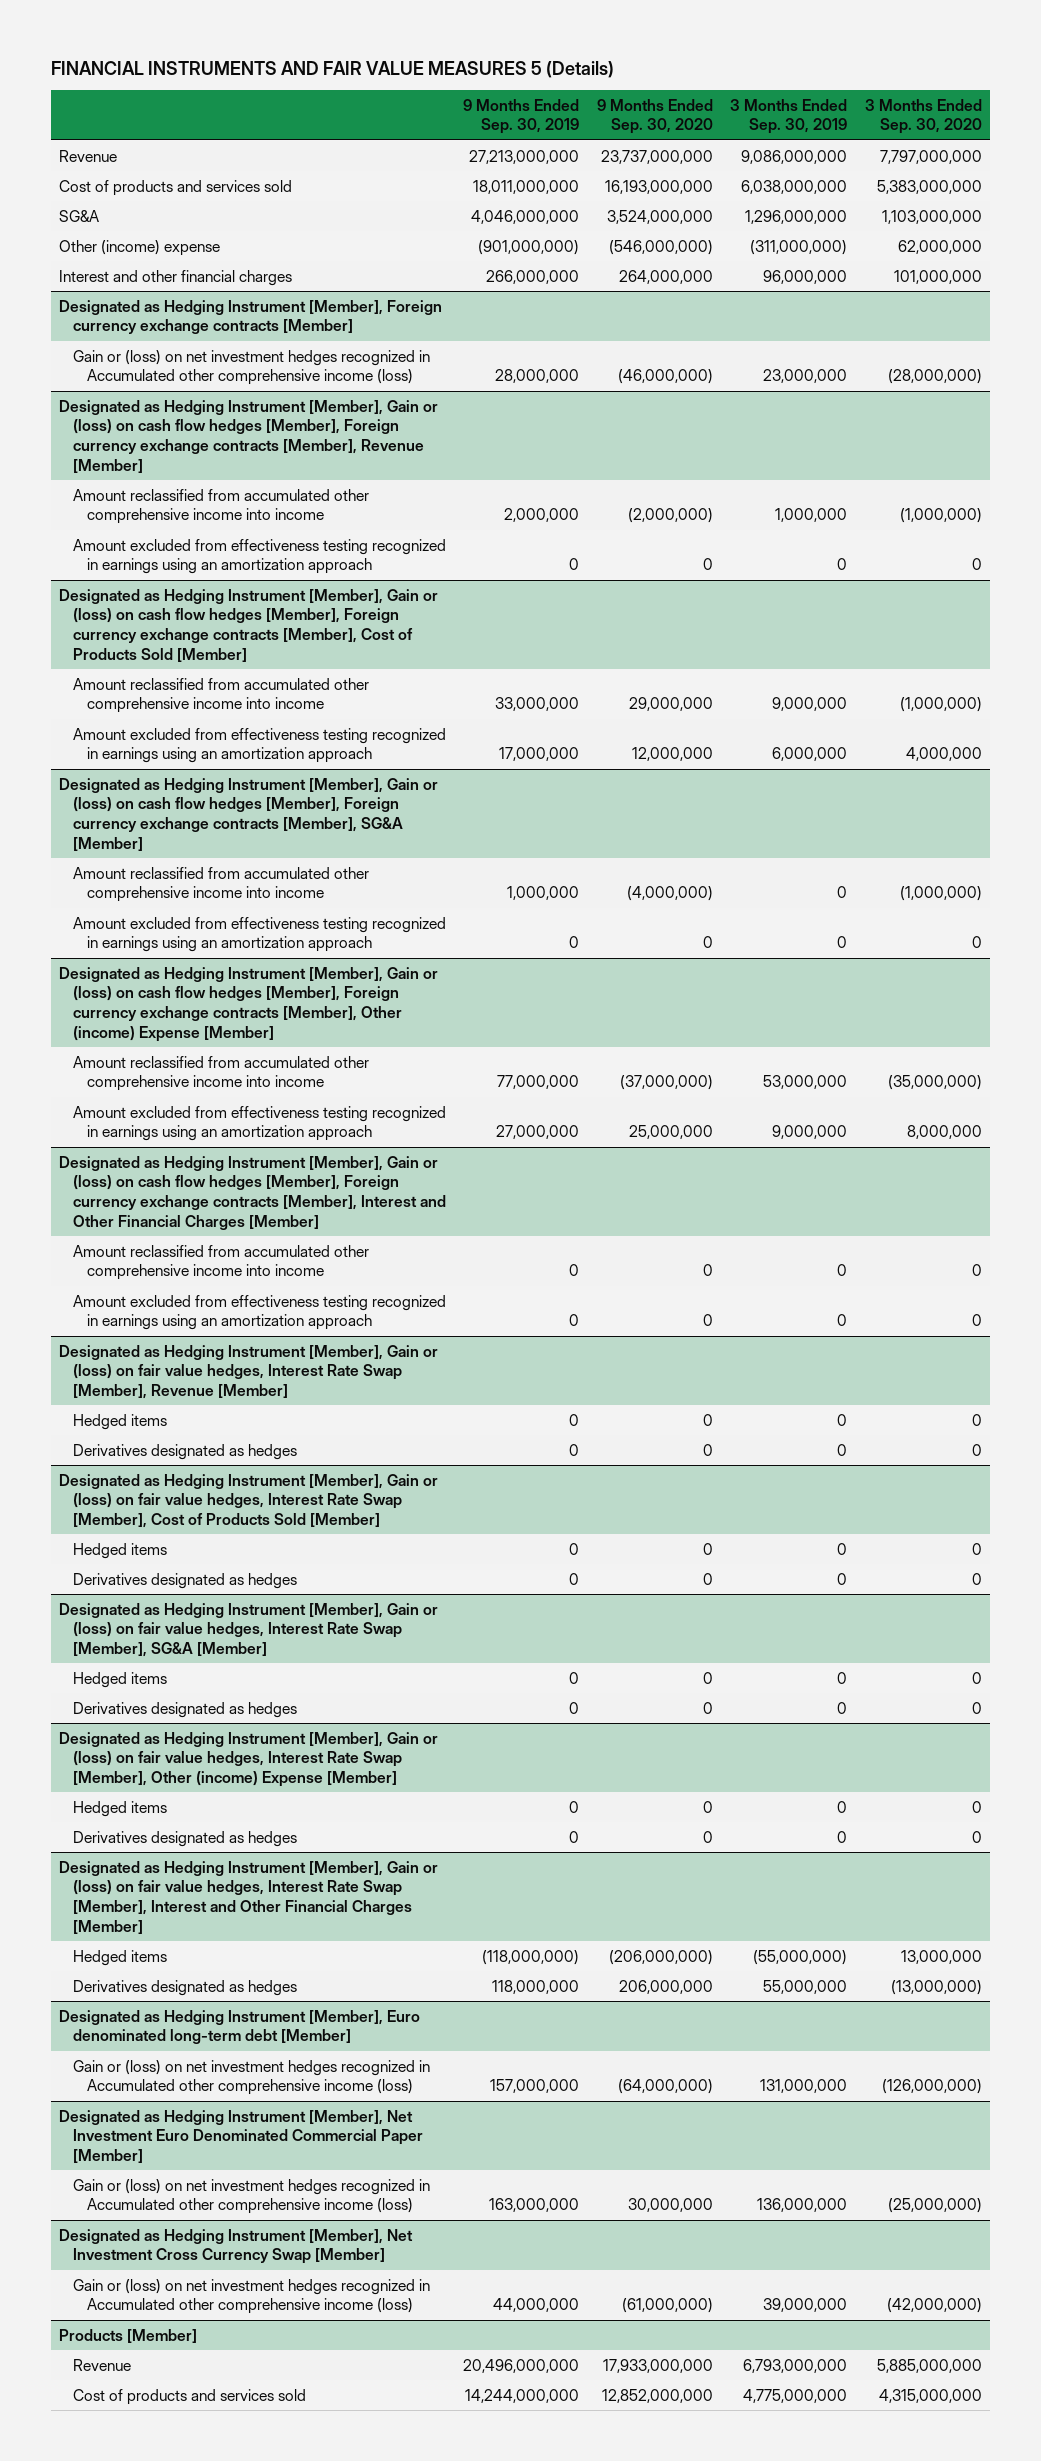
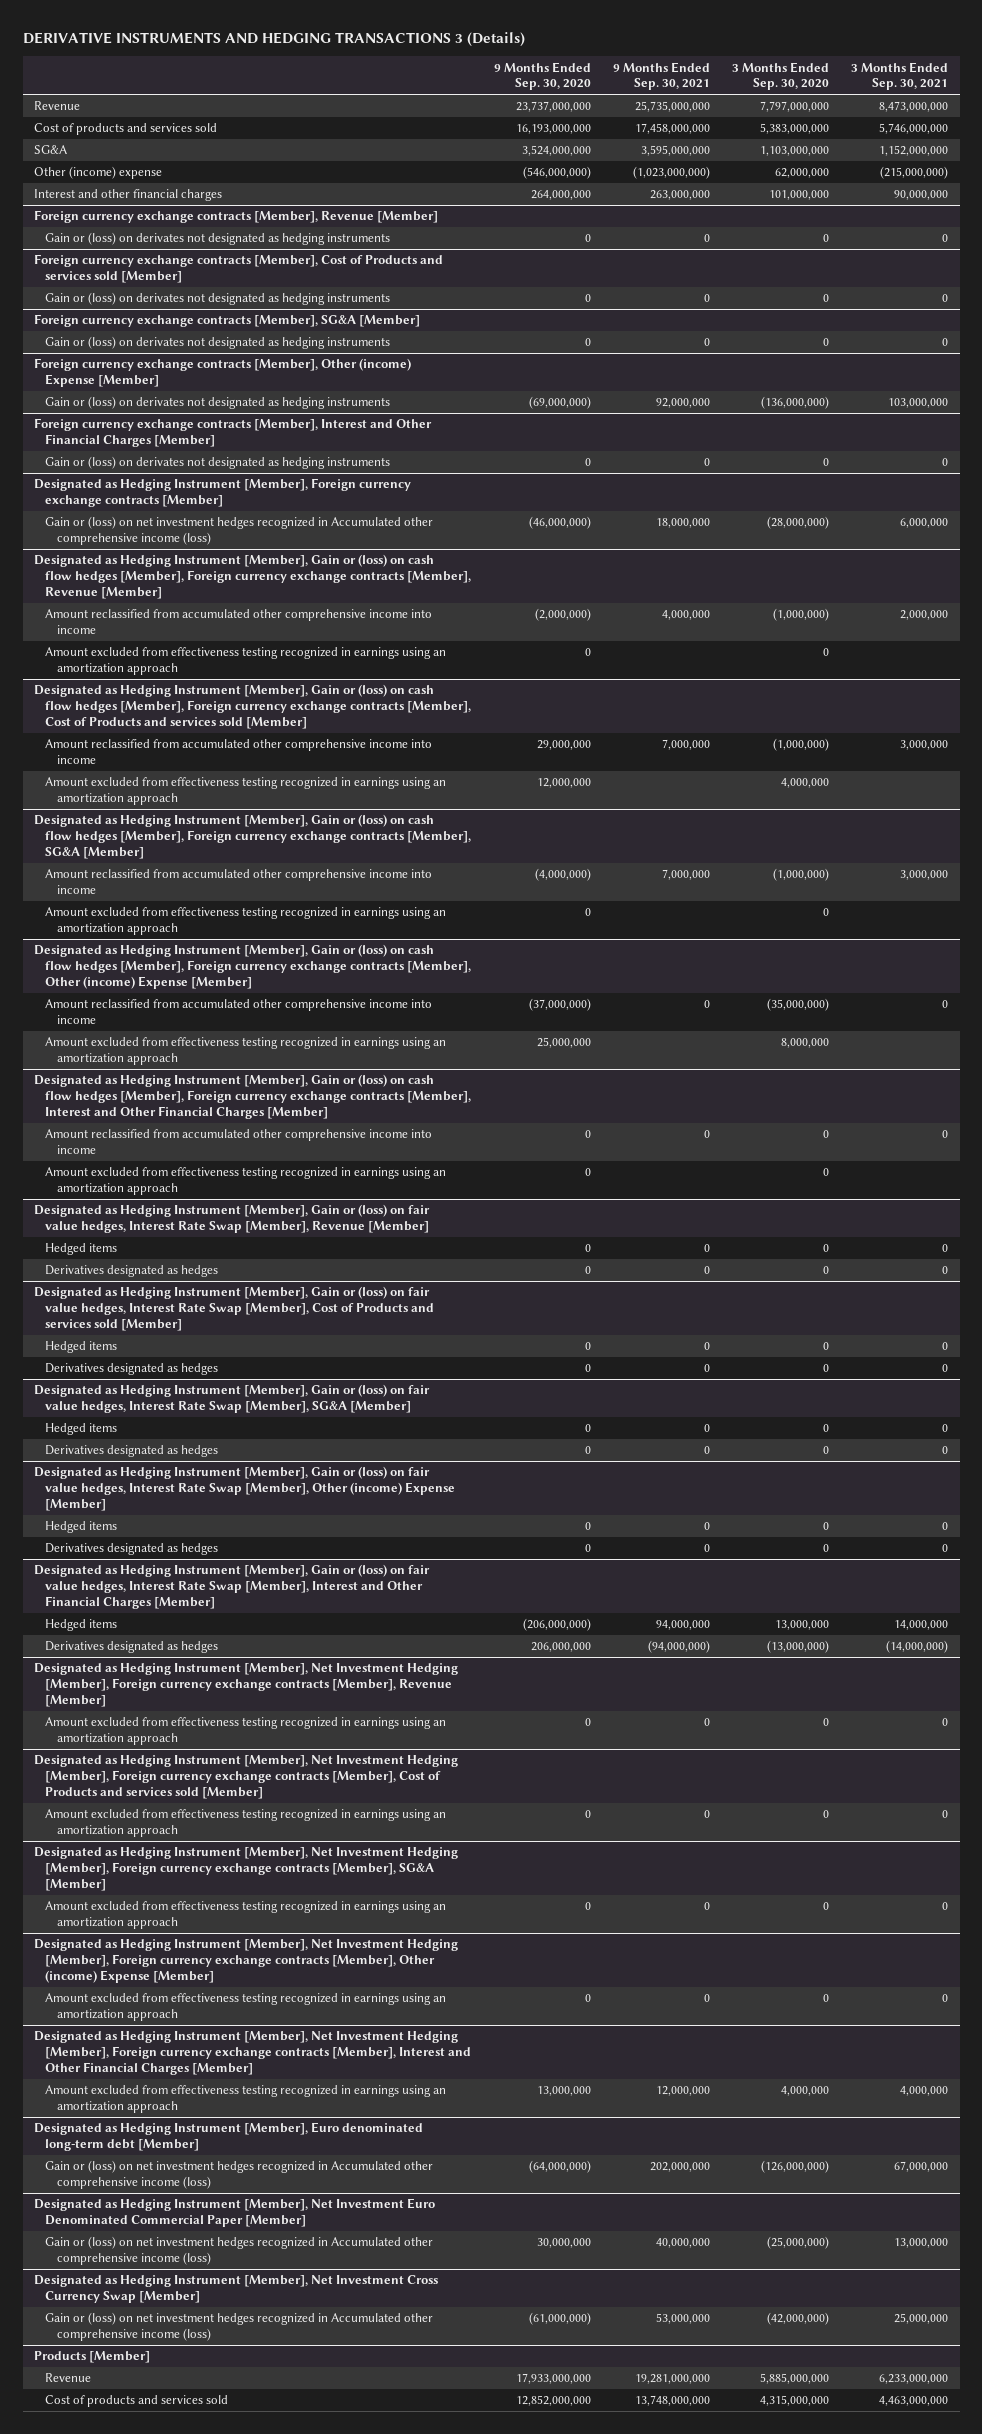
- FINANCIAL INSTRUMENTS AND FAIR VALUE MEASURES 5 (Details)
+ DERIVATIVE INSTRUMENTS AND HEDGING TRANSACTIONS 3 (Details)
- | 9 Months Ended Sep. 30, 2019 | 9 Months Ended Sep. 30, 2020 | 3 Months Ended Sep. 30, 2019 | 3 Months Ended Sep. 30, 2020
+ | 9 Months Ended Sep. 30, 2020 | 9 Months Ended Sep. 30, 2021 | 3 Months Ended Sep. 30, 2020 | 3 Months Ended Sep. 30, 2021
+ Foreign currency exchange contracts [Member], Revenue [Member]
+ Gain or (loss) on derivates not designated as hedging instruments | 0 | 0 | 0 | 0
+ Foreign currency exchange contracts [Member], Cost of Products and services sold [Member]
+ Gain or (loss) on derivates not designated as hedging instruments | 0 | 0 | 0 | 0
+ Foreign currency exchange contracts [Member], SG&A [Member]
+ Gain or (loss) on derivates not designated as hedging instruments | 0 | 0 | 0 | 0
+ Foreign currency exchange contracts [Member], Other (income) Expense [Member]
+ Gain or (loss) on derivates not designated as hedging instruments | (69,000,000) | 92,000,000 | (136,000,000) | 103,000,000
+ Foreign currency exchange contracts [Member], Interest and Other Financial Charges [Member]
+ Gain or (loss) on derivates not designated as hedging instruments | 0 | 0 | 0 | 0
- Designated as Hedging Instrument [Member], Gain or (loss) on cash flow hedges [Member], Foreign currency exchange contracts [Member], Cost of Products Sold [Member]
+ Designated as Hedging Instrument [Member], Gain or (loss) on cash flow hedges [Member], Foreign currency exchange contracts [Member], Cost of Products and services sold [Member]
- Designated as Hedging Instrument [Member], Gain or (loss) on fair value hedges, Interest Rate Swap [Member], Cost of Products Sold [Member]
+ Designated as Hedging Instrument [Member], Gain or (loss) on fair value hedges, Interest Rate Swap [Member], Cost of Products and services sold [Member]
+ Designated as Hedging Instrument [Member], Net Investment Hedging [Member], Foreign currency exchange contracts [Member], Revenue [Member]
+ Amount excluded from effectiveness testing recognized in earnings using an amortization approach | 0 | 0 | 0 | 0
+ Designated as Hedging Instrument [Member], Net Investment Hedging [Member], Foreign currency exchange contracts [Member], Cost of Products and services sold [Member]
+ Amount excluded from effectiveness testing recognized in earnings using an amortization approach | 0 | 0 | 0 | 0
+ Designated as Hedging Instrument [Member], Net Investment Hedging [Member], Foreign currency exchange contracts [Member], SG&A [Member]
+ Amount excluded from effectiveness testing recognized in earnings using an amortization approach | 0 | 0 | 0 | 0
+ Designated as Hedging Instrument [Member], Net Investment Hedging [Member], Foreign currency exchange contracts [Member], Other (income) Expense [Member]
+ Amount excluded from effectiveness testing recognized in earnings using an amortization approach | 0 | 0 | 0 | 0
+ Designated as Hedging Instrument [Member], Net Investment Hedging [Member], Foreign currency exchange contracts [Member], Interest and Other Financial Charges [Member]
+ Amount excluded from effectiveness testing recognized in earnings using an amortization approach | 13,000,000 | 12,000,000 | 4,000,000 | 4,000,000

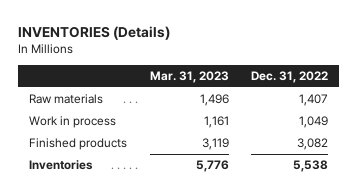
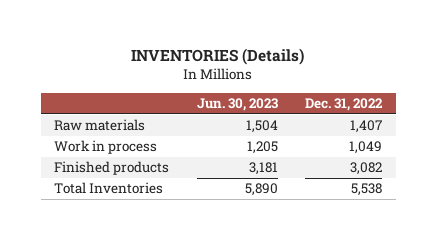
- | Mar. 31, 2023 | Dec. 31, 2022
+ | Jun. 30, 2023 | Dec. 31, 2022
- Inventories | 5,776 | 5,538
+ Total Inventories | 5,890 | 5,538

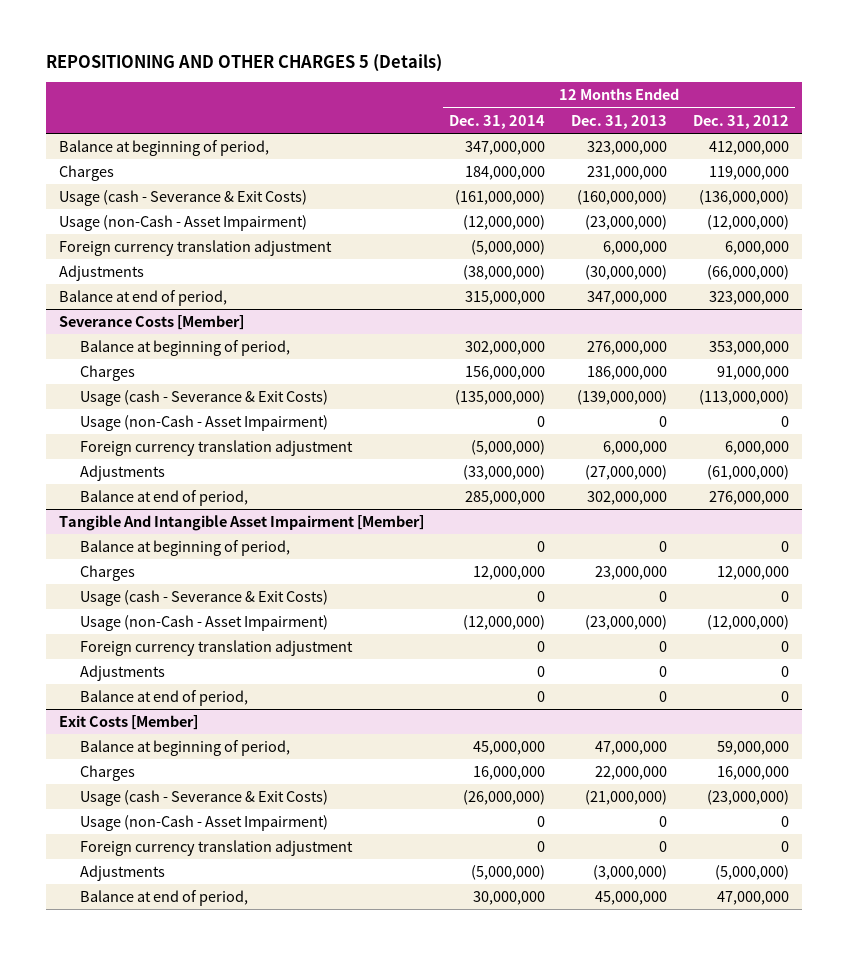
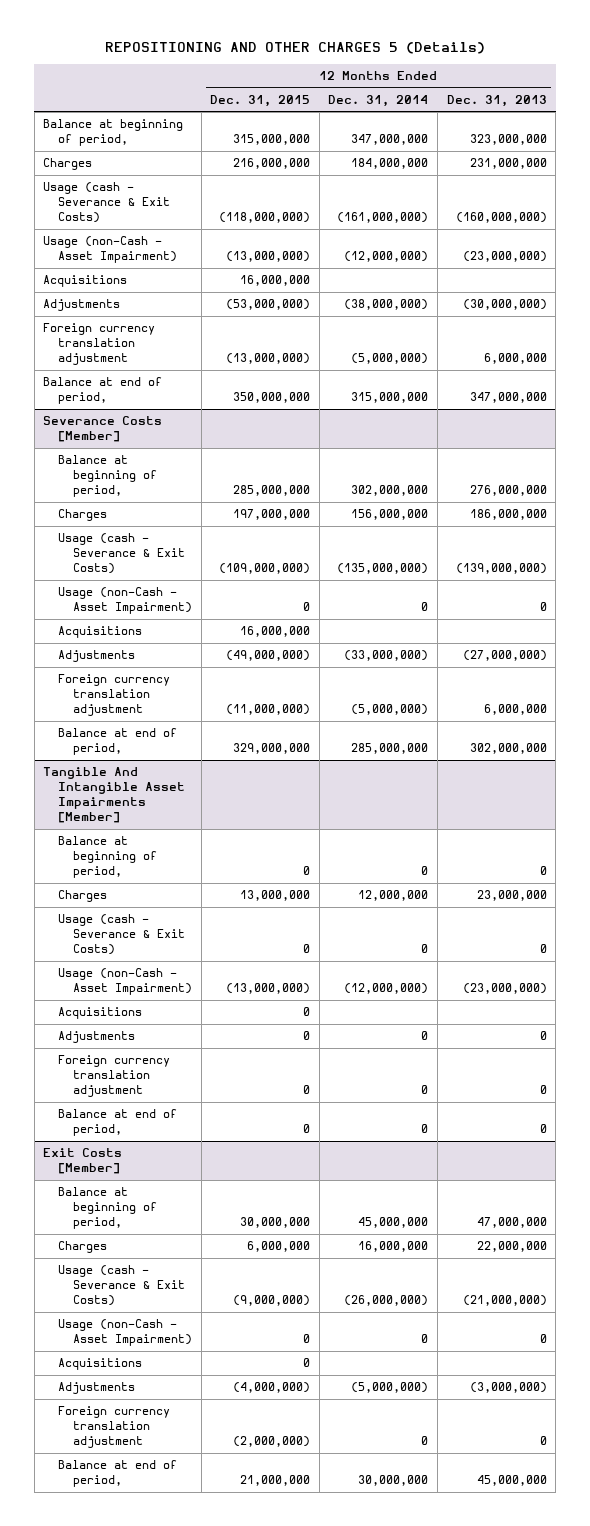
- | 12 Months Ended Dec. 31, 2014 | 12 Months Ended Dec. 31, 2013 | 12 Months Ended Dec. 31, 2012
+ | 12 Months Ended Dec. 31, 2015 | 12 Months Ended Dec. 31, 2014 | 12 Months Ended Dec. 31, 2013
+ Acquisitions | 16,000,000 | |
moved down: Foreign currency translation adjustment | (13,000,000) | (5,000,000) | 6,000,000
@ Severance Costs [Member]
+ Acquisitions | 16,000,000 | |
moved down: Foreign currency translation adjustment | (11,000,000) | (5,000,000) | 6,000,000
- Tangible And Intangible Asset Impairment [Member]
+ Tangible And Intangible Asset Impairments [Member]
- Foreign currency translation adjustment | 0 | 0 | 0
+ Acquisitions | 0 | |
+ Foreign currency translation adjustment | 0 | 0 | 0
@ Exit Costs [Member]
+ Acquisitions | 0 | |
moved down: Foreign currency translation adjustment | (2,000,000) | 0 | 0

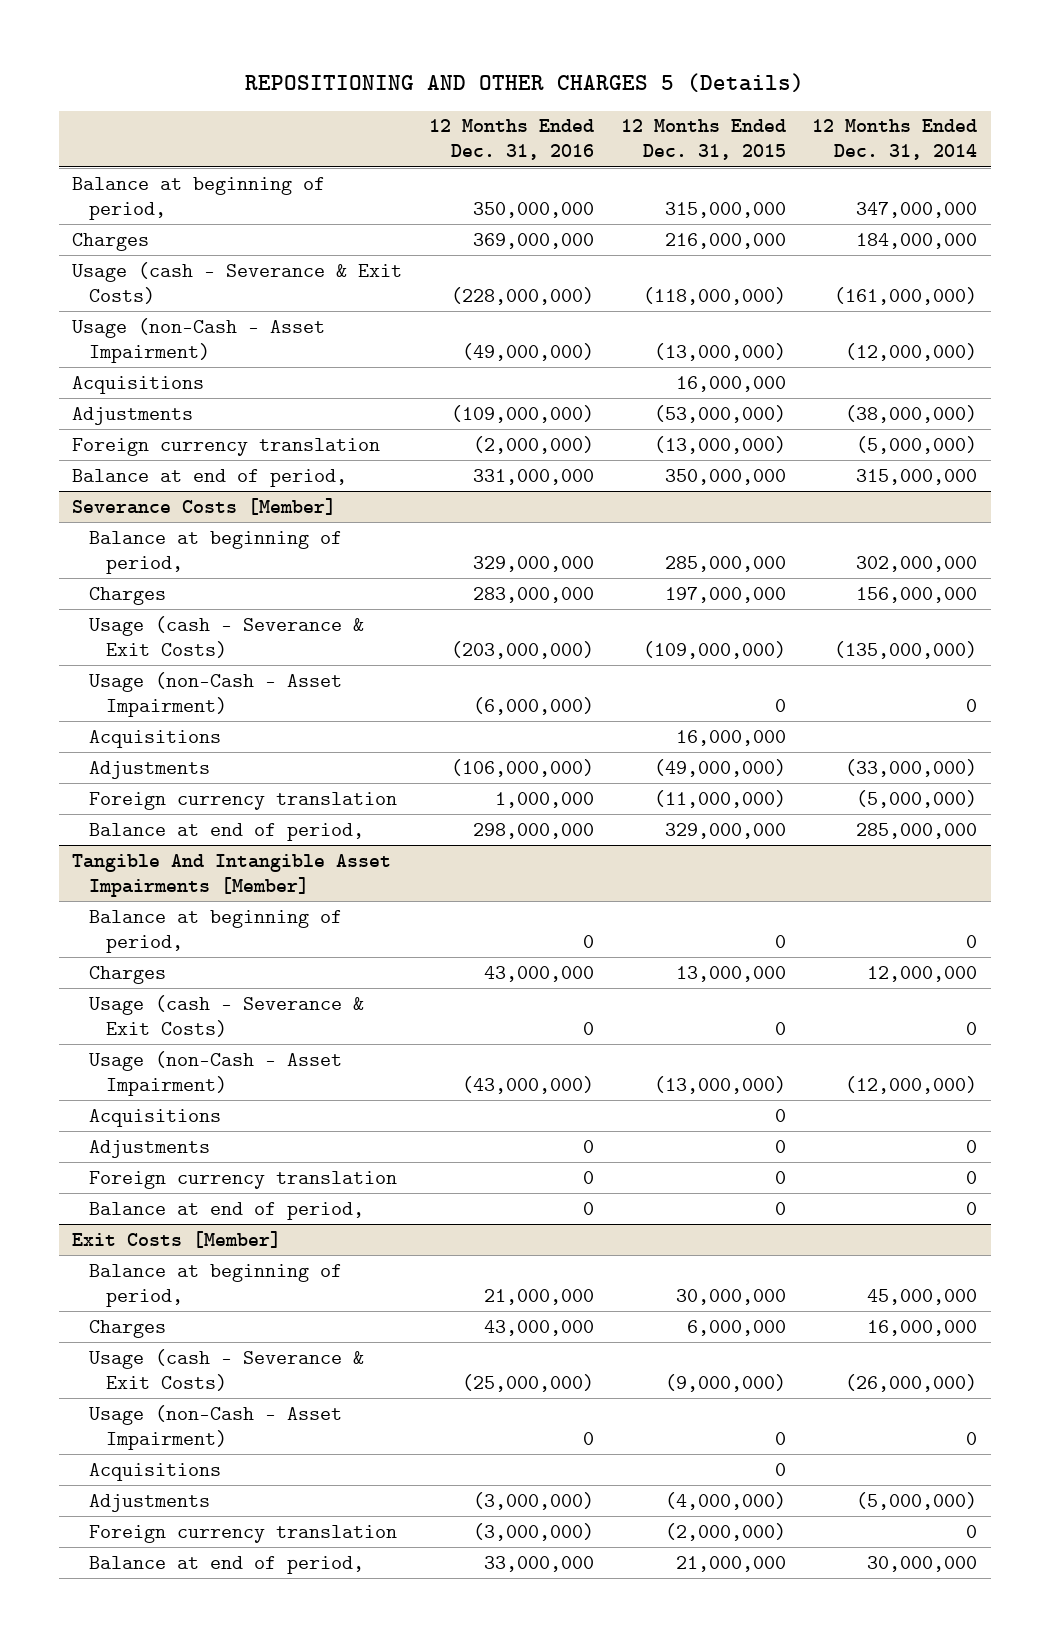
- | 12 Months Ended Dec. 31, 2015 | 12 Months Ended Dec. 31, 2014 | 12 Months Ended Dec. 31, 2013
+ | 12 Months Ended Dec. 31, 2016 | 12 Months Ended Dec. 31, 2015 | 12 Months Ended Dec. 31, 2014
- Foreign currency translation adjustment | (13,000,000) | (5,000,000) | 6,000,000
+ Foreign currency translation | (2,000,000) | (13,000,000) | (5,000,000)
@ Severance Costs [Member]
- Foreign currency translation adjustment | (11,000,000) | (5,000,000) | 6,000,000
+ Foreign currency translation | 1,000,000 | (11,000,000) | (5,000,000)
@ Tangible And Intangible Asset Impairments [Member]
- Foreign currency translation adjustment | 0 | 0 | 0
+ Foreign currency translation | 0 | 0 | 0
@ Exit Costs [Member]
- Foreign currency translation adjustment | (2,000,000) | 0 | 0
+ Foreign currency translation | (3,000,000) | (2,000,000) | 0

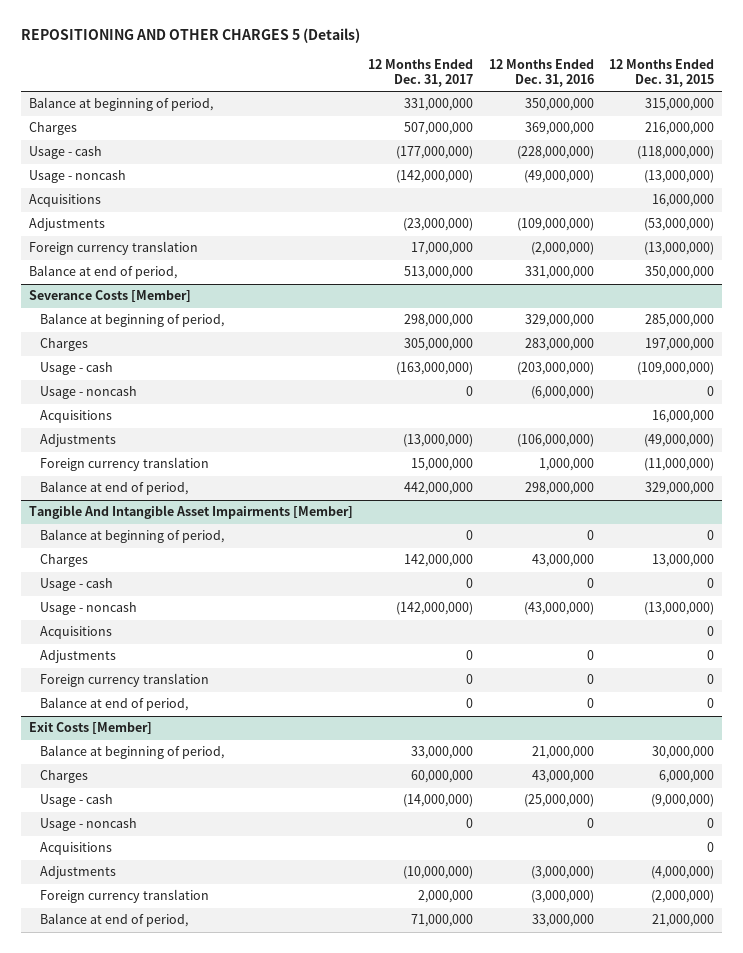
- | 12 Months Ended Dec. 31, 2016 | 12 Months Ended Dec. 31, 2015 | 12 Months Ended Dec. 31, 2014
+ | 12 Months Ended Dec. 31, 2017 | 12 Months Ended Dec. 31, 2016 | 12 Months Ended Dec. 31, 2015
- Usage (cash - Severance & Exit Costs) | (228,000,000) | (118,000,000) | (161,000,000)
- Usage (non-Cash - Asset Impairment) | (49,000,000) | (13,000,000) | (12,000,000)
+ Usage - cash | (177,000,000) | (228,000,000) | (118,000,000)
+ Usage - noncash | (142,000,000) | (49,000,000) | (13,000,000)
@ Severance Costs [Member]
- Usage (cash - Severance & Exit Costs) | (203,000,000) | (109,000,000) | (135,000,000)
- Usage (non-Cash - Asset Impairment) | (6,000,000) | 0 | 0
+ Usage - cash | (163,000,000) | (203,000,000) | (109,000,000)
+ Usage - noncash | 0 | (6,000,000) | 0
@ Tangible And Intangible Asset Impairments [Member]
- Usage (cash - Severance & Exit Costs) | 0 | 0 | 0
- Usage (non-Cash - Asset Impairment) | (43,000,000) | (13,000,000) | (12,000,000)
+ Usage - cash | 0 | 0 | 0
+ Usage - noncash | (142,000,000) | (43,000,000) | (13,000,000)
@ Exit Costs [Member]
- Usage (cash - Severance & Exit Costs) | (25,000,000) | (9,000,000) | (26,000,000)
- Usage (non-Cash - Asset Impairment) | 0 | 0 | 0
+ Usage - cash | (14,000,000) | (25,000,000) | (9,000,000)
+ Usage - noncash | 0 | 0 | 0

